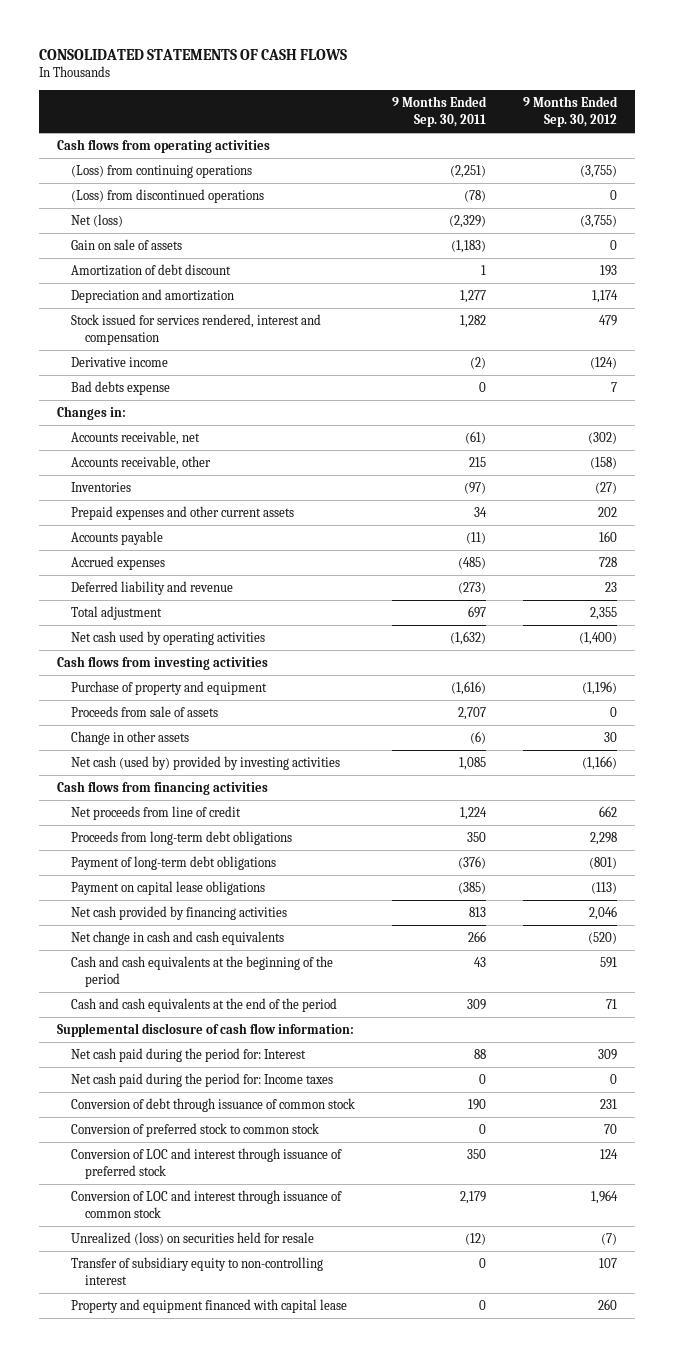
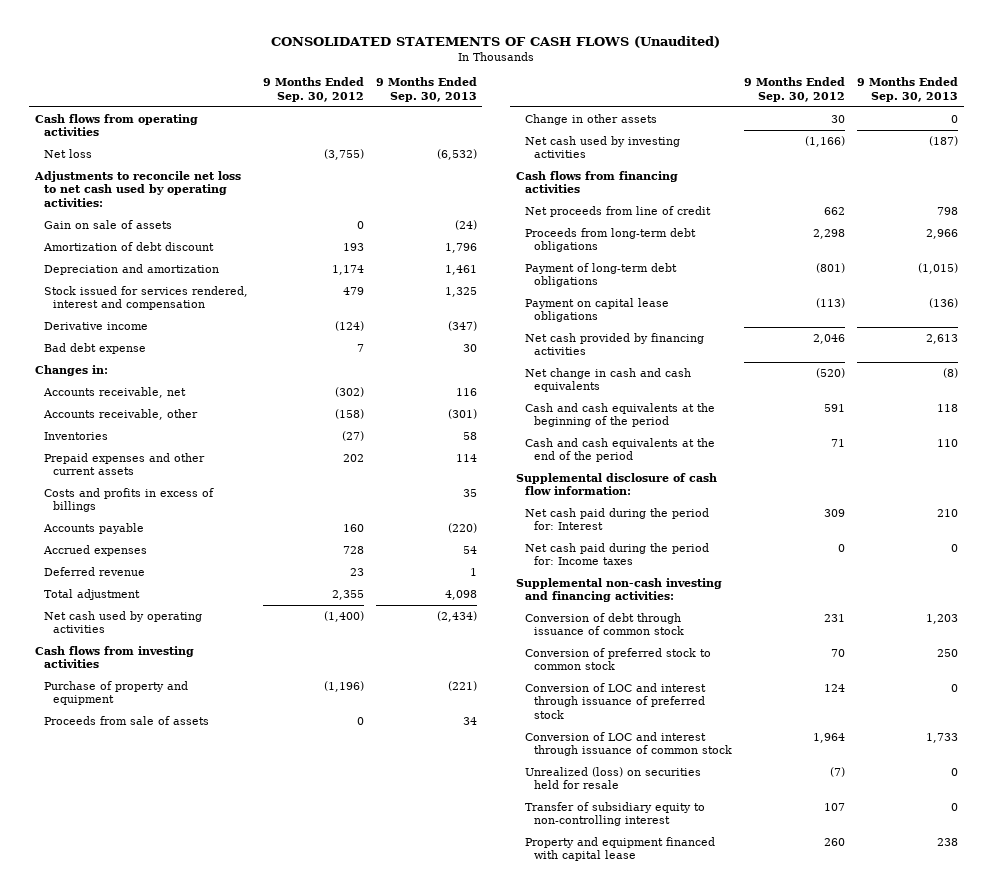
- CONSOLIDATED STATEMENTS OF CASH FLOWS
+ CONSOLIDATED STATEMENTS OF CASH FLOWS (Unaudited)
- | 9 Months Ended Sep. 30, 2011 | 9 Months Ended Sep. 30, 2012
+ | 9 Months Ended Sep. 30, 2012 | 9 Months Ended Sep. 30, 2013
- (Loss) from continuing operations | (2,251) | (3,755)
- (Loss) from discontinued operations | (78) | 0
- Net (loss) | (2,329) | (3,755)
+ Net loss | (3,755) | (6,532)
+ Adjustments to reconcile net loss to net cash used by operating activities:
- Bad debts expense | 0 | 7
+ Bad debt expense | 7 | 30
+ Costs and profits in excess of billings | | 35
- Deferred liability and revenue | (273) | 23
+ Deferred revenue | 23 | 1
- Net cash (used by) provided by investing activities | 1,085 | (1,166)
+ Net cash used by investing activities | (1,166) | (187)
+ Supplemental non-cash investing and financing activities:

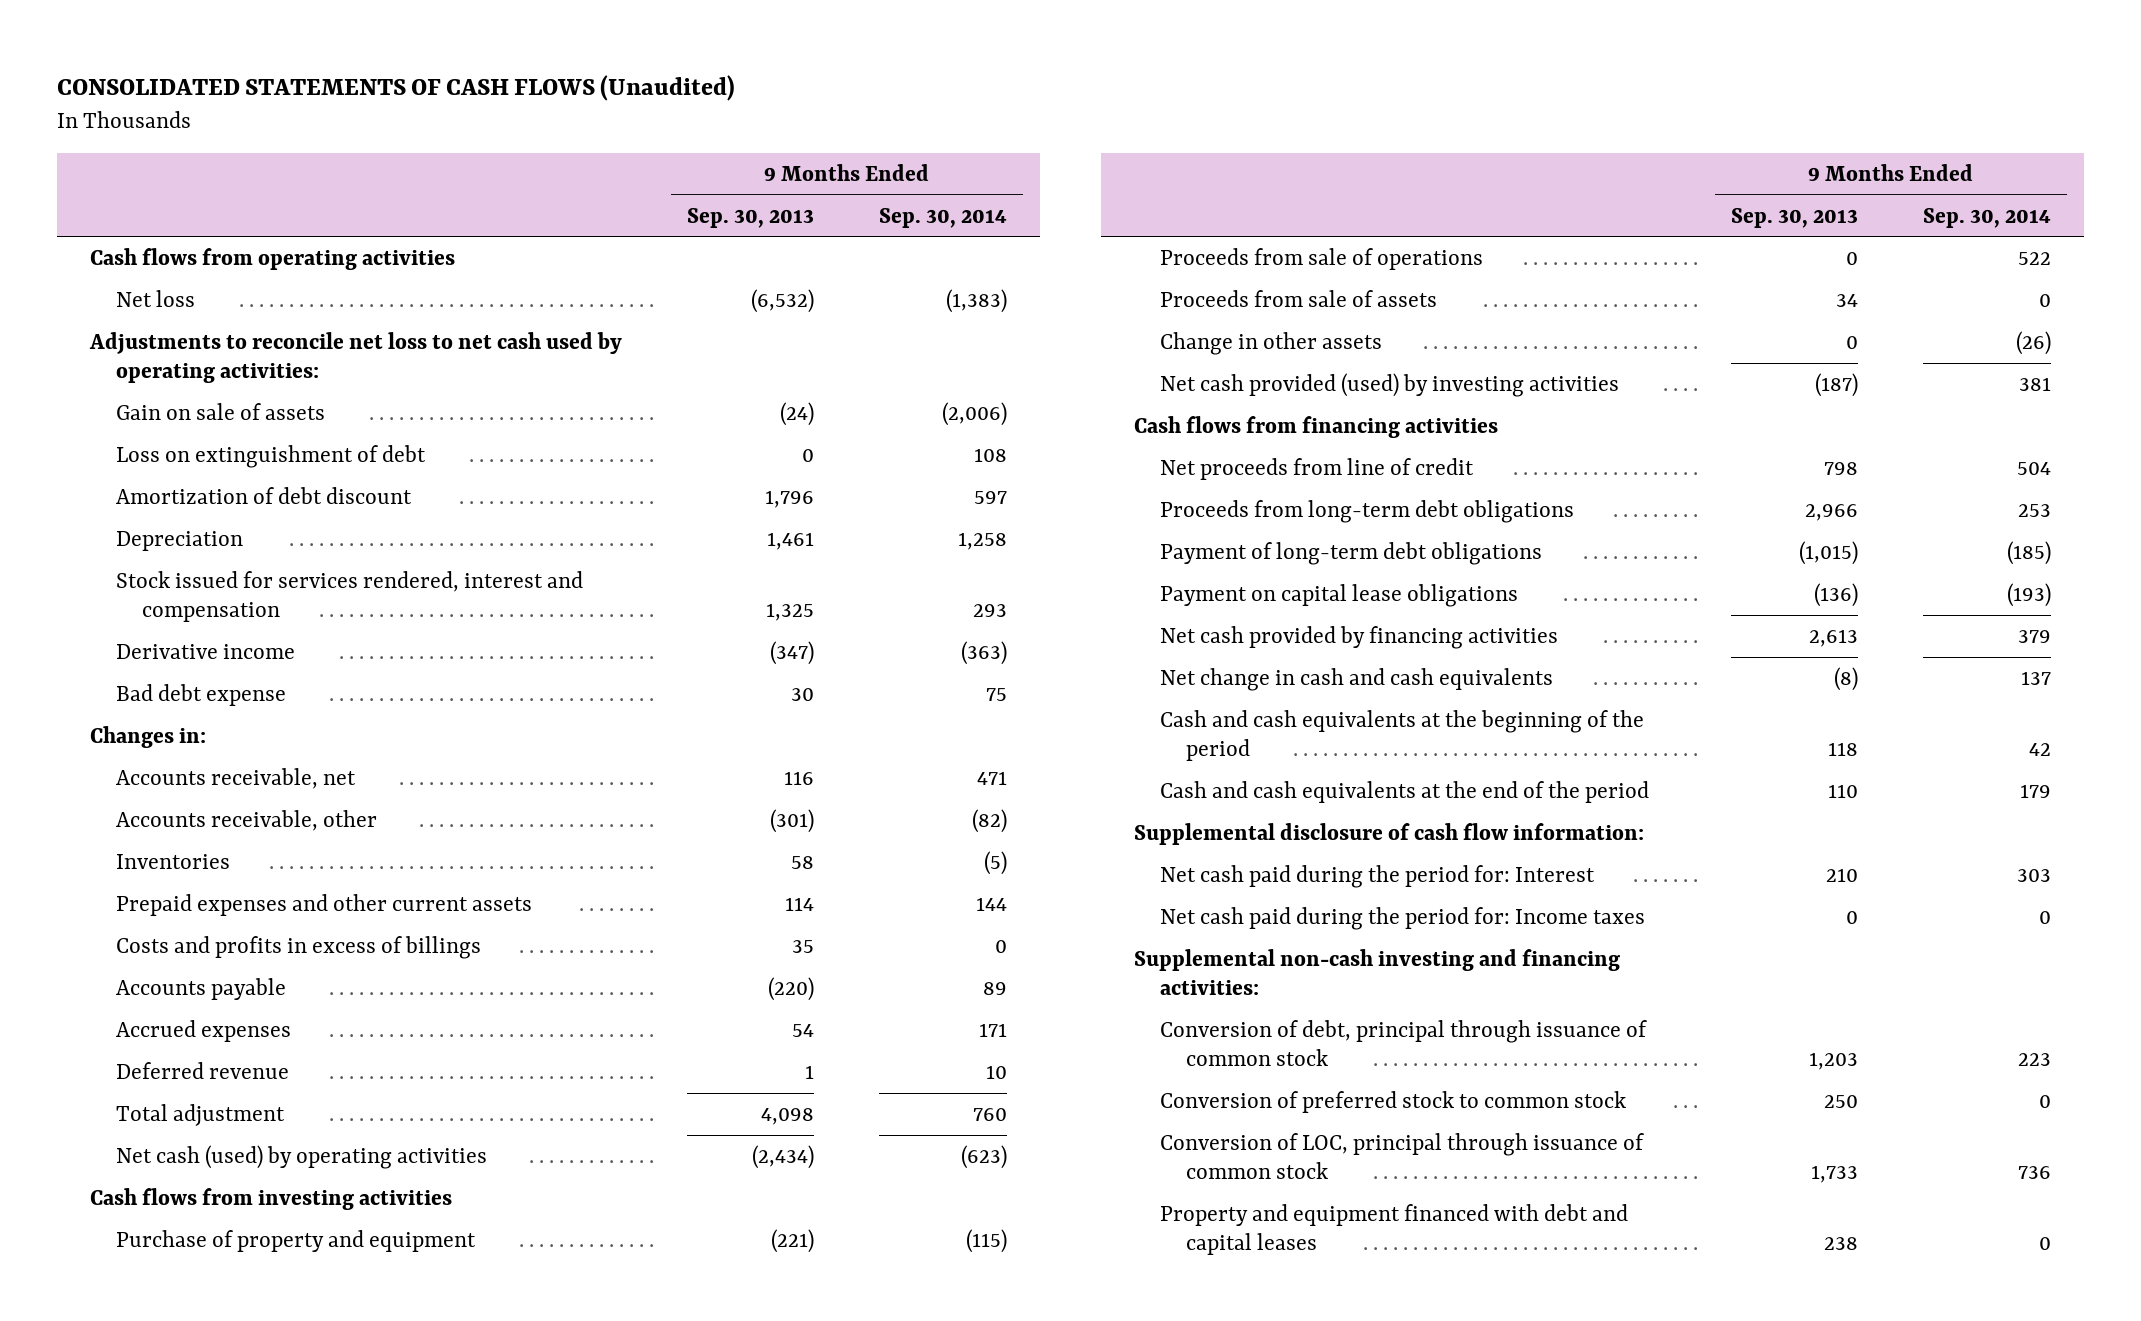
- | 9 Months Ended Sep. 30, 2012 | 9 Months Ended Sep. 30, 2013
+ | 9 Months Ended Sep. 30, 2013 | 9 Months Ended Sep. 30, 2014
+ Loss on extinguishment of debt | 0 | 108
- Depreciation and amortization | 1,174 | 1,461
+ Depreciation | 1,461 | 1,258
- Net cash used by operating activities | (1,400) | (2,434)
+ Net cash (used) by operating activities | (2,434) | (623)
+ Proceeds from sale of operations | 0 | 522
- Net cash used by investing activities | (1,166) | (187)
+ Net cash provided (used) by investing activities | (187) | 381
- Conversion of debt through issuance of common stock | 231 | 1,203
+ Conversion of debt, principal through issuance of common stock | 1,203 | 223
- Conversion of LOC and interest through issuance of preferred stock | 124 | 0
- Conversion of LOC and interest through issuance of common stock | 1,964 | 1,733
- Unrealized (loss) on securities held for resale | (7) | 0
- Transfer of subsidiary equity to non-controlling interest | 107 | 0
- Property and equipment financed with capital lease | 260 | 238
+ Conversion of LOC, principal through issuance of common stock | 1,733 | 736
+ Property and equipment financed with debt and capital leases | 238 | 0

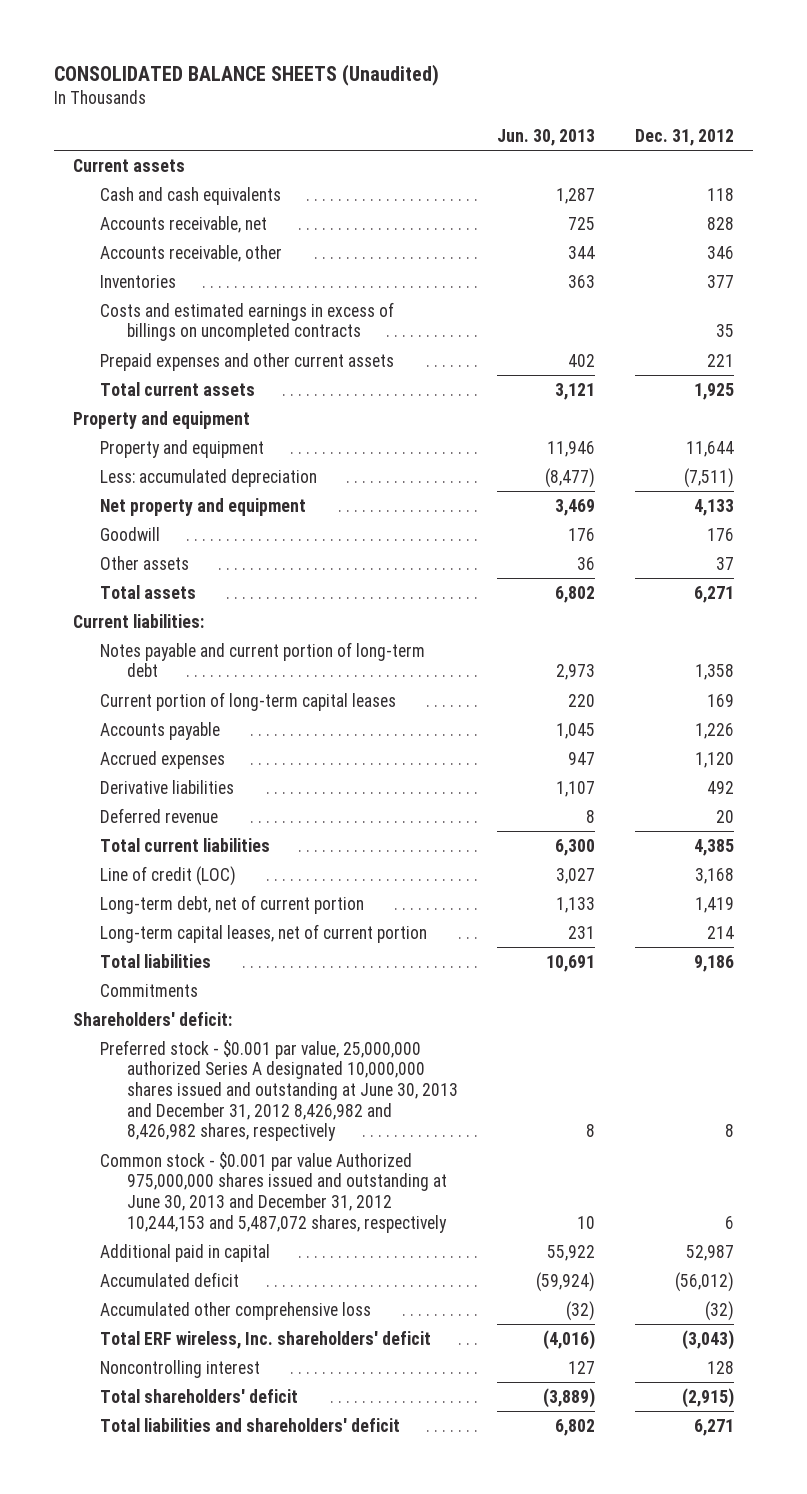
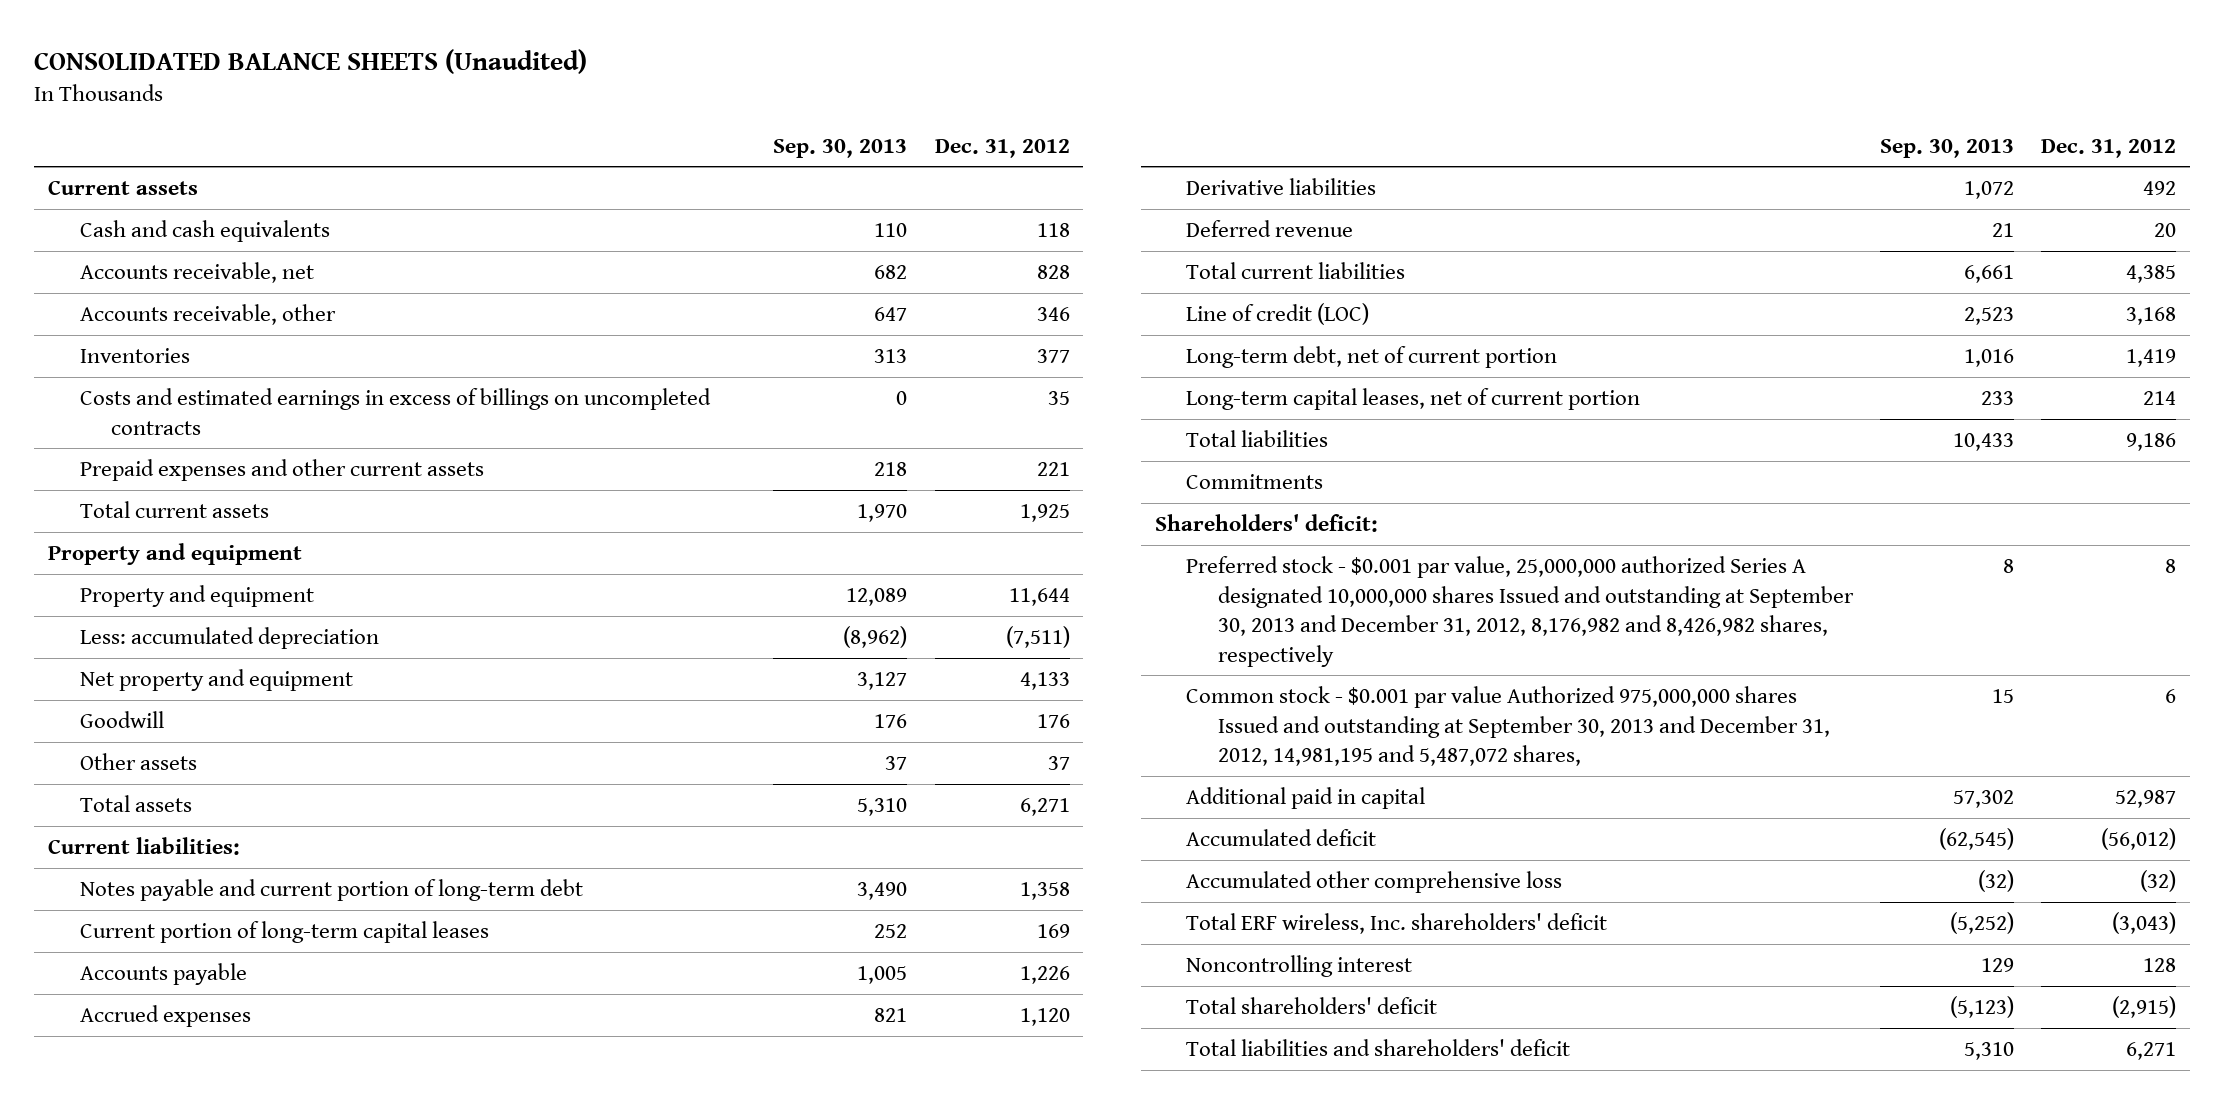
- | Jun. 30, 2013 | Dec. 31, 2012
+ | Sep. 30, 2013 | Dec. 31, 2012
- Preferred stock - $0.001 par value, 25,000,000 authorized Series A designated 10,000,000 shares issued and outstanding at June 30, 2013 and December 31, 2012 8,426,982 and 8,426,982 shares, respectively | 8 | 8
- Common stock - $0.001 par value Authorized 975,000,000 shares issued and outstanding at June 30, 2013 and December 31, 2012 10,244,153 and 5,487,072 shares, respectively | 10 | 6
+ Preferred stock - $0.001 par value, 25,000,000 authorized Series A designated 10,000,000 shares Issued and outstanding at September 30, 2013 and December 31, 2012, 8,176,982 and 8,426,982 shares, respectively | 8 | 8
+ Common stock - $0.001 par value Authorized 975,000,000 shares Issued and outstanding at September 30, 2013 and December 31, 2012, 14,981,195 and 5,487,072 shares, | 15 | 6

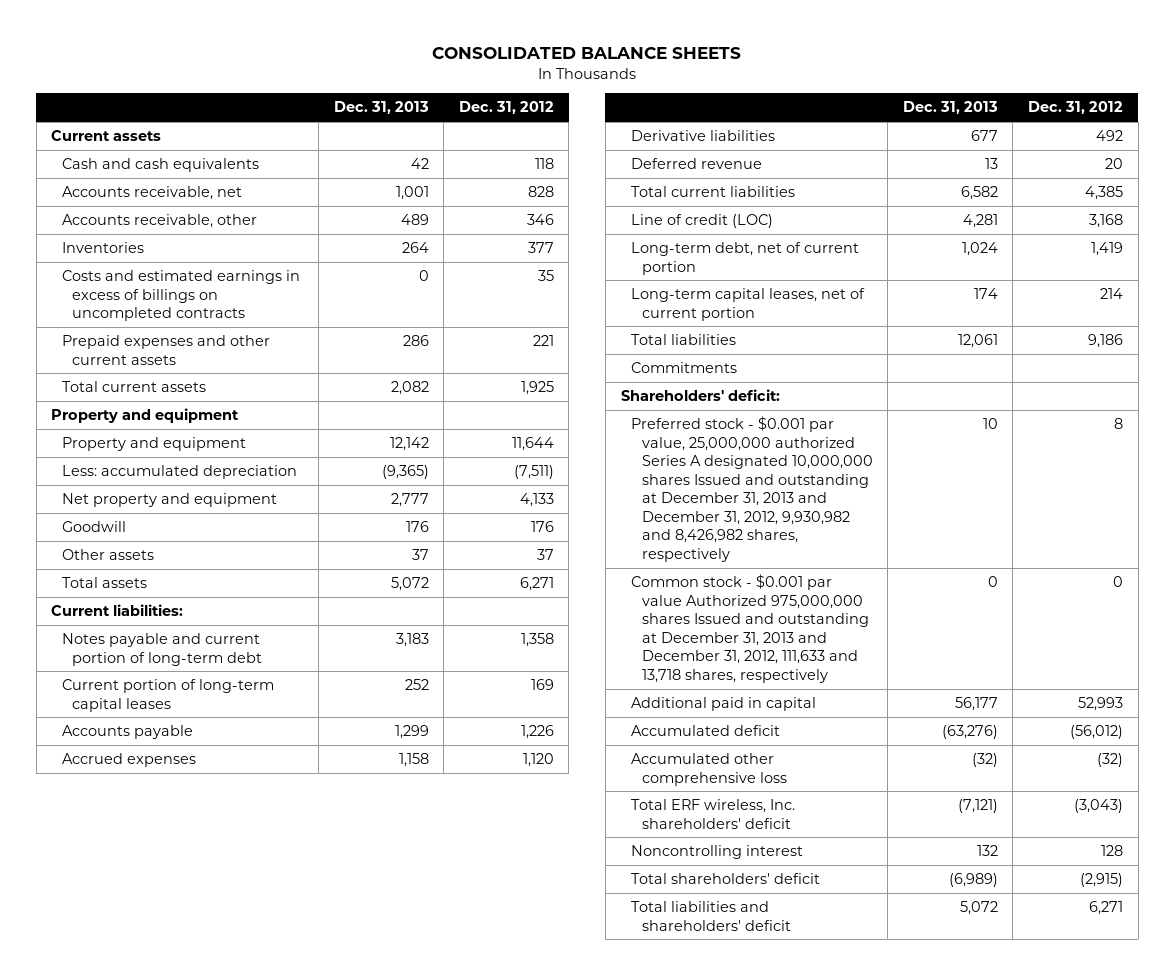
- CONSOLIDATED BALANCE SHEETS (Unaudited)
+ CONSOLIDATED BALANCE SHEETS
- | Sep. 30, 2013 | Dec. 31, 2012
+ | Dec. 31, 2013 | Dec. 31, 2012
- Preferred stock - $0.001 par value, 25,000,000 authorized Series A designated 10,000,000 shares Issued and outstanding at September 30, 2013 and December 31, 2012, 8,176,982 and 8,426,982 shares, respectively | 8 | 8
- Common stock - $0.001 par value Authorized 975,000,000 shares Issued and outstanding at September 30, 2013 and December 31, 2012, 14,981,195 and 5,487,072 shares, | 15 | 6
- Additional paid in capital | 57,302 | 52,987
+ Preferred stock - $0.001 par value, 25,000,000 authorized Series A designated 10,000,000 shares Issued and outstanding at December 31, 2013 and December 31, 2012, 9,930,982 and 8,426,982 shares, respectively | 10 | 8
+ Common stock - $0.001 par value Authorized 975,000,000 shares Issued and outstanding at December 31, 2013 and December 31, 2012, 111,633 and 13,718 shares, respectively | 0 | 0
+ Additional paid in capital | 56,177 | 52,993

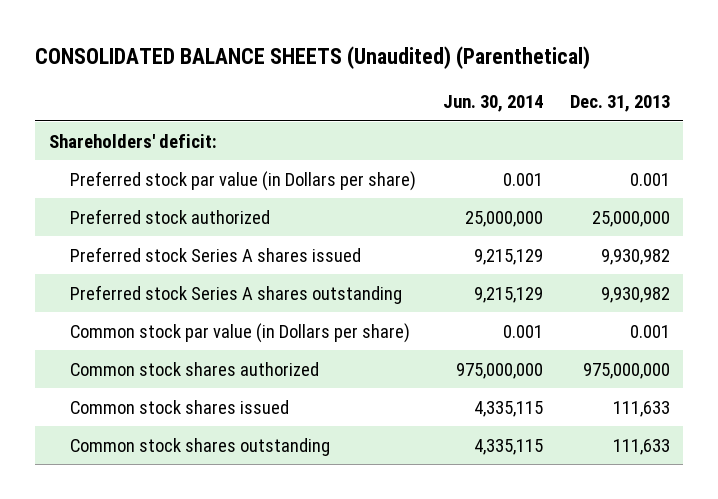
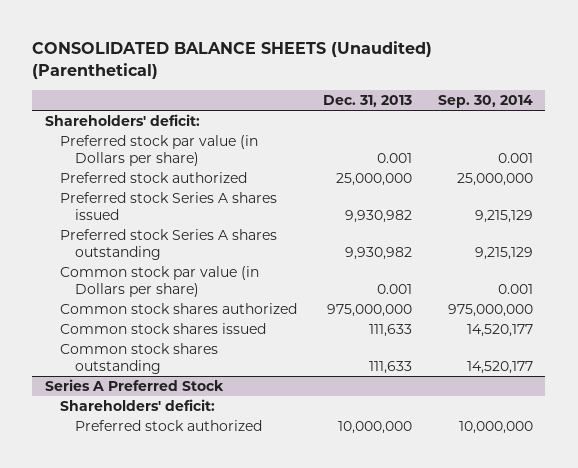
- | Jun. 30, 2014 | Dec. 31, 2013
+ | Dec. 31, 2013 | Sep. 30, 2014
+ Series A Preferred Stock
+ Shareholders' deficit:
+ Preferred stock authorized | 10,000,000 | 10,000,000

